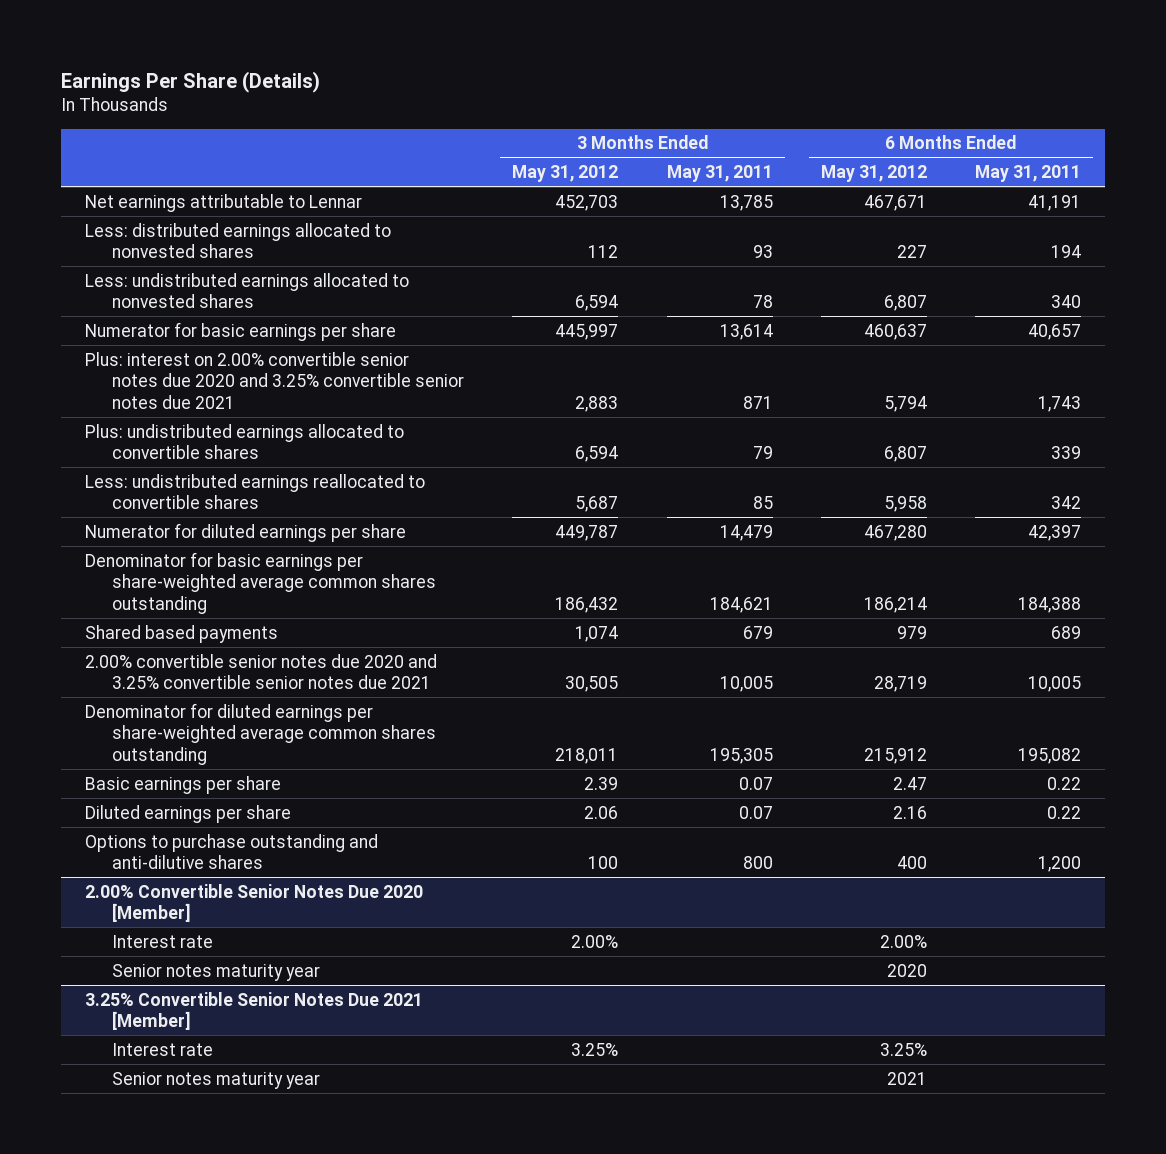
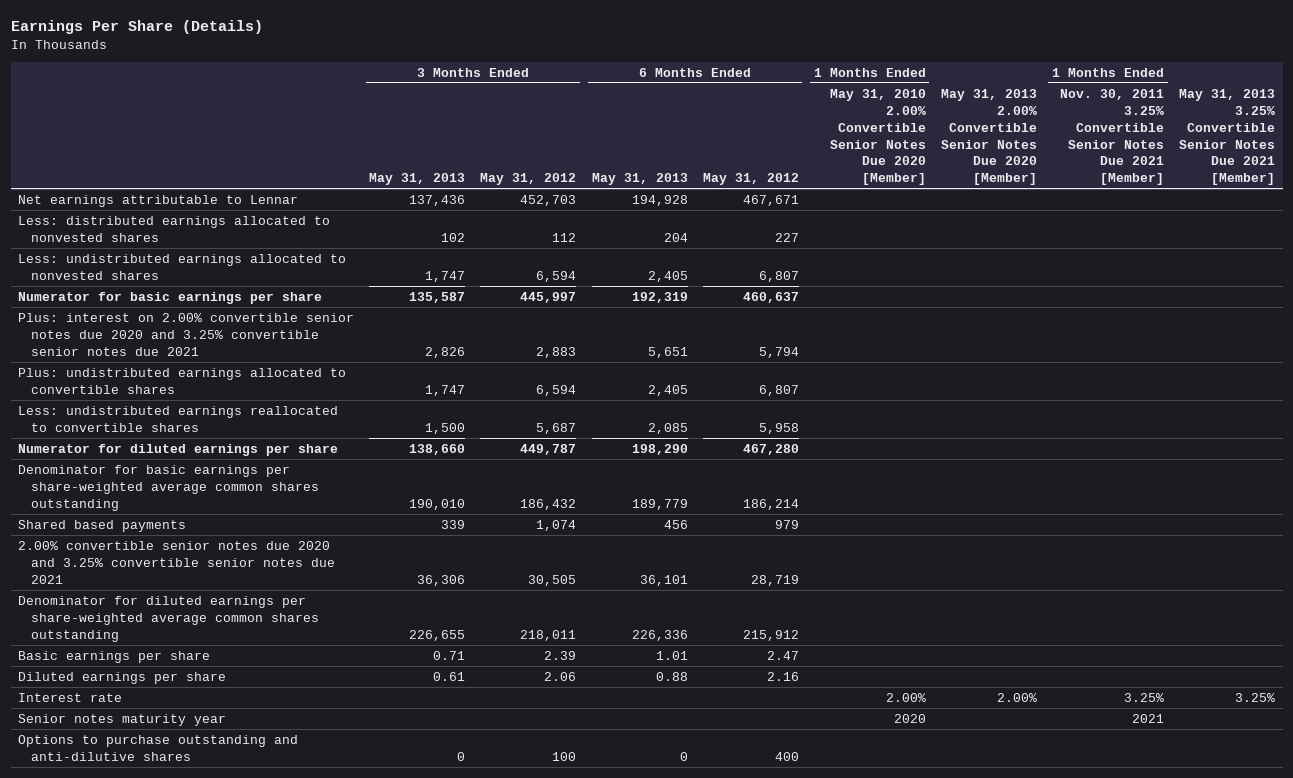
- | 3 Months Ended May 31, 2012 | 3 Months Ended May 31, 2011 | 6 Months Ended May 31, 2012 | 6 Months Ended May 31, 2011
+ | 3 Months Ended May 31, 2013 | 3 Months Ended May 31, 2012 | 6 Months Ended May 31, 2013 | 6 Months Ended May 31, 2012 | 1 Months Ended May 31, 2010 2.00% Convertible Senior Notes Due 2020 [Member] | May 31, 2013 2.00% Convertible Senior Notes Due 2020 [Member] | 1 Months Ended Nov. 30, 2011 3.25% Convertible Senior Notes Due 2021 [Member] | May 31, 2013 3.25% Convertible Senior Notes Due 2021 [Member]
+ Interest rate | | | | | 2.00% | 2.00% | 3.25% | 3.25%
+ Senior notes maturity year | | | | | 2020 | | 2021 |
- 2.00% Convertible Senior Notes Due 2020 [Member]
- Interest rate | 2.00% | | 2.00% |
- Senior notes maturity year | | | 2020 |
- 3.25% Convertible Senior Notes Due 2021 [Member]
- Interest rate | 3.25% | | 3.25% |
- Senior notes maturity year | | | 2021 |

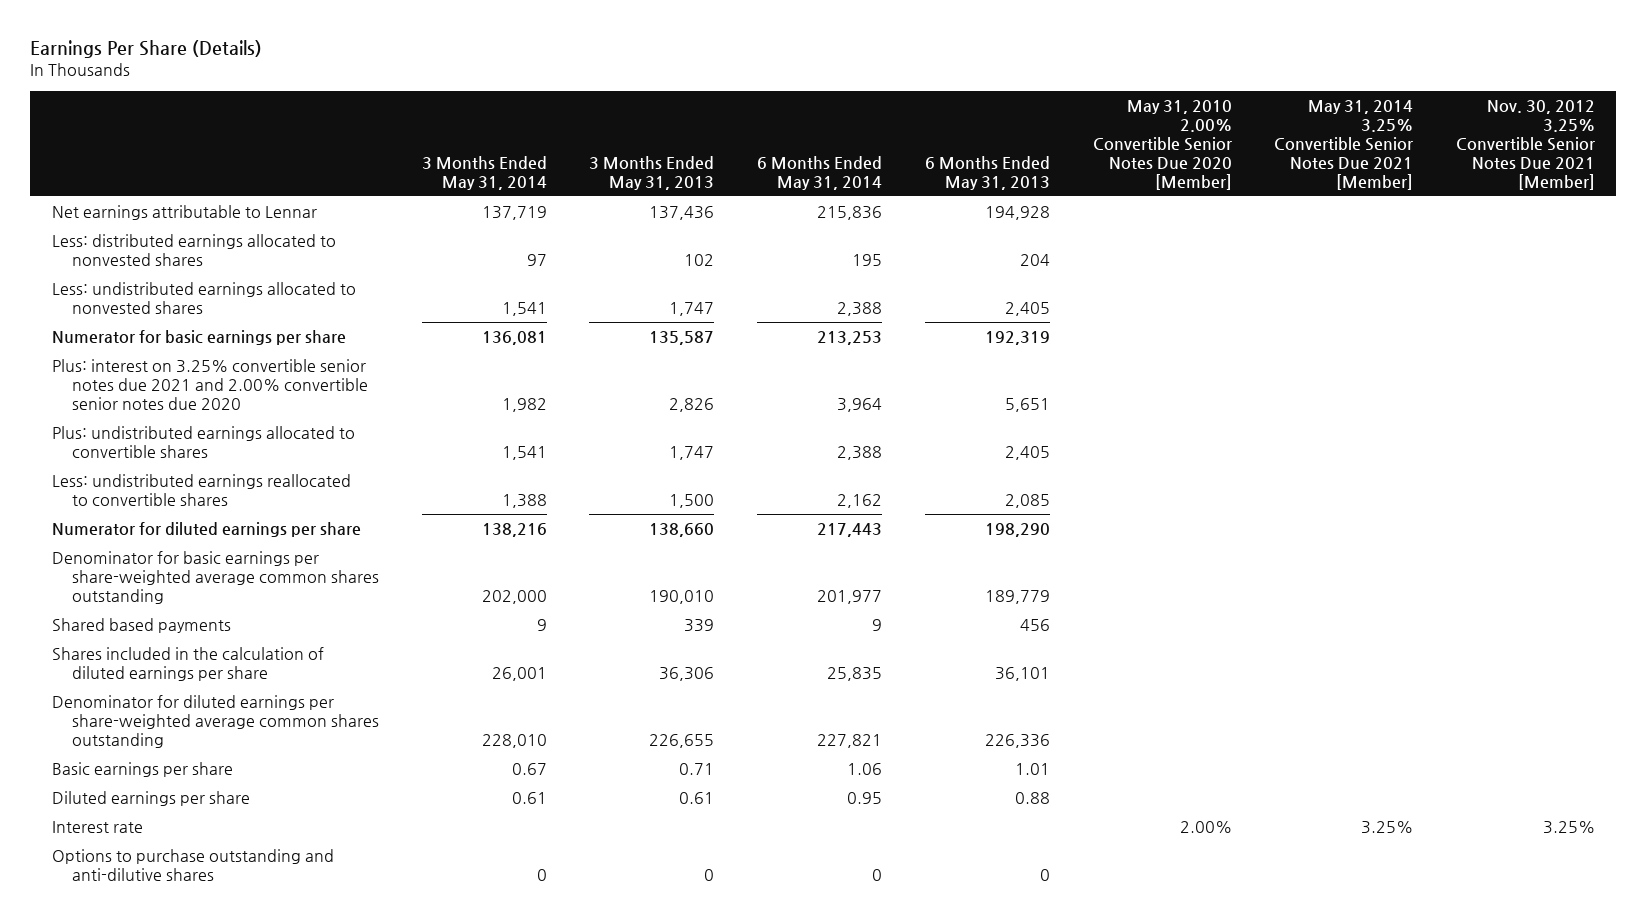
- | 3 Months Ended May 31, 2013 | 3 Months Ended May 31, 2012 | 6 Months Ended May 31, 2013 | 6 Months Ended May 31, 2012 | 1 Months Ended May 31, 2010 2.00% Convertible Senior Notes Due 2020 [Member] | May 31, 2013 2.00% Convertible Senior Notes Due 2020 [Member] | 1 Months Ended Nov. 30, 2011 3.25% Convertible Senior Notes Due 2021 [Member] | May 31, 2013 3.25% Convertible Senior Notes Due 2021 [Member]
+ | 3 Months Ended May 31, 2014 | 3 Months Ended May 31, 2013 | 6 Months Ended May 31, 2014 | 6 Months Ended May 31, 2013 | May 31, 2010 2.00% Convertible Senior Notes Due 2020 [Member] | May 31, 2014 3.25% Convertible Senior Notes Due 2021 [Member] | Nov. 30, 2012 3.25% Convertible Senior Notes Due 2021 [Member]
- Plus: interest on 2.00% convertible senior notes due 2020 and 3.25% convertible senior notes due 2021 | 2,826 | 2,883 | 5,651 | 5,794 | | | |
+ Plus: interest on 3.25% convertible senior notes due 2021 and 2.00% convertible senior notes due 2020 | 1,982 | 2,826 | 3,964 | 5,651 | | |
- 2.00% convertible senior notes due 2020 and 3.25% convertible senior notes due 2021 | 36,306 | 30,505 | 36,101 | 28,719 | | | |
+ Shares included in the calculation of diluted earnings per share | 26,001 | 36,306 | 25,835 | 36,101 | | |
- Senior notes maturity year | | | | | 2020 | | 2021 |

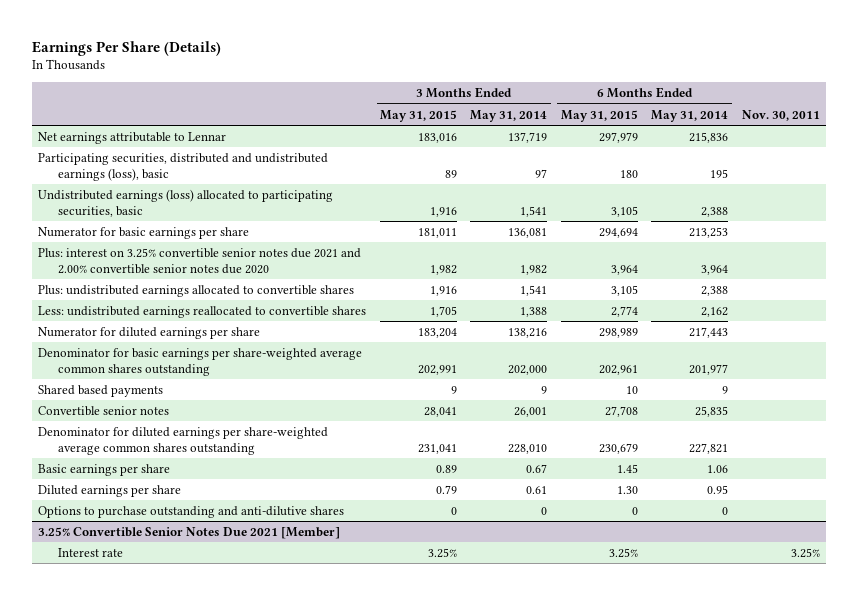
- | 3 Months Ended May 31, 2014 | 3 Months Ended May 31, 2013 | 6 Months Ended May 31, 2014 | 6 Months Ended May 31, 2013 | May 31, 2010 2.00% Convertible Senior Notes Due 2020 [Member] | May 31, 2014 3.25% Convertible Senior Notes Due 2021 [Member] | Nov. 30, 2012 3.25% Convertible Senior Notes Due 2021 [Member]
+ | 3 Months Ended May 31, 2015 | 3 Months Ended May 31, 2014 | 6 Months Ended May 31, 2015 | 6 Months Ended May 31, 2014 | Nov. 30, 2011
- Less: distributed earnings allocated to nonvested shares | 97 | 102 | 195 | 204 | | |
- Less: undistributed earnings allocated to nonvested shares | 1,541 | 1,747 | 2,388 | 2,405 | | |
+ Participating securities, distributed and undistributed earnings (loss), basic | 89 | 97 | 180 | 195 |
+ Undistributed earnings (loss) allocated to participating securities, basic | 1,916 | 1,541 | 3,105 | 2,388 |
- Shares included in the calculation of diluted earnings per share | 26,001 | 36,306 | 25,835 | 36,101 | | |
+ Convertible senior notes | 28,041 | 26,001 | 27,708 | 25,835 |
- Interest rate | | | | | 2.00% | 3.25% | 3.25%
+ 3.25% Convertible Senior Notes Due 2021 [Member]
+ Interest rate | 3.25% | | 3.25% | | 3.25%

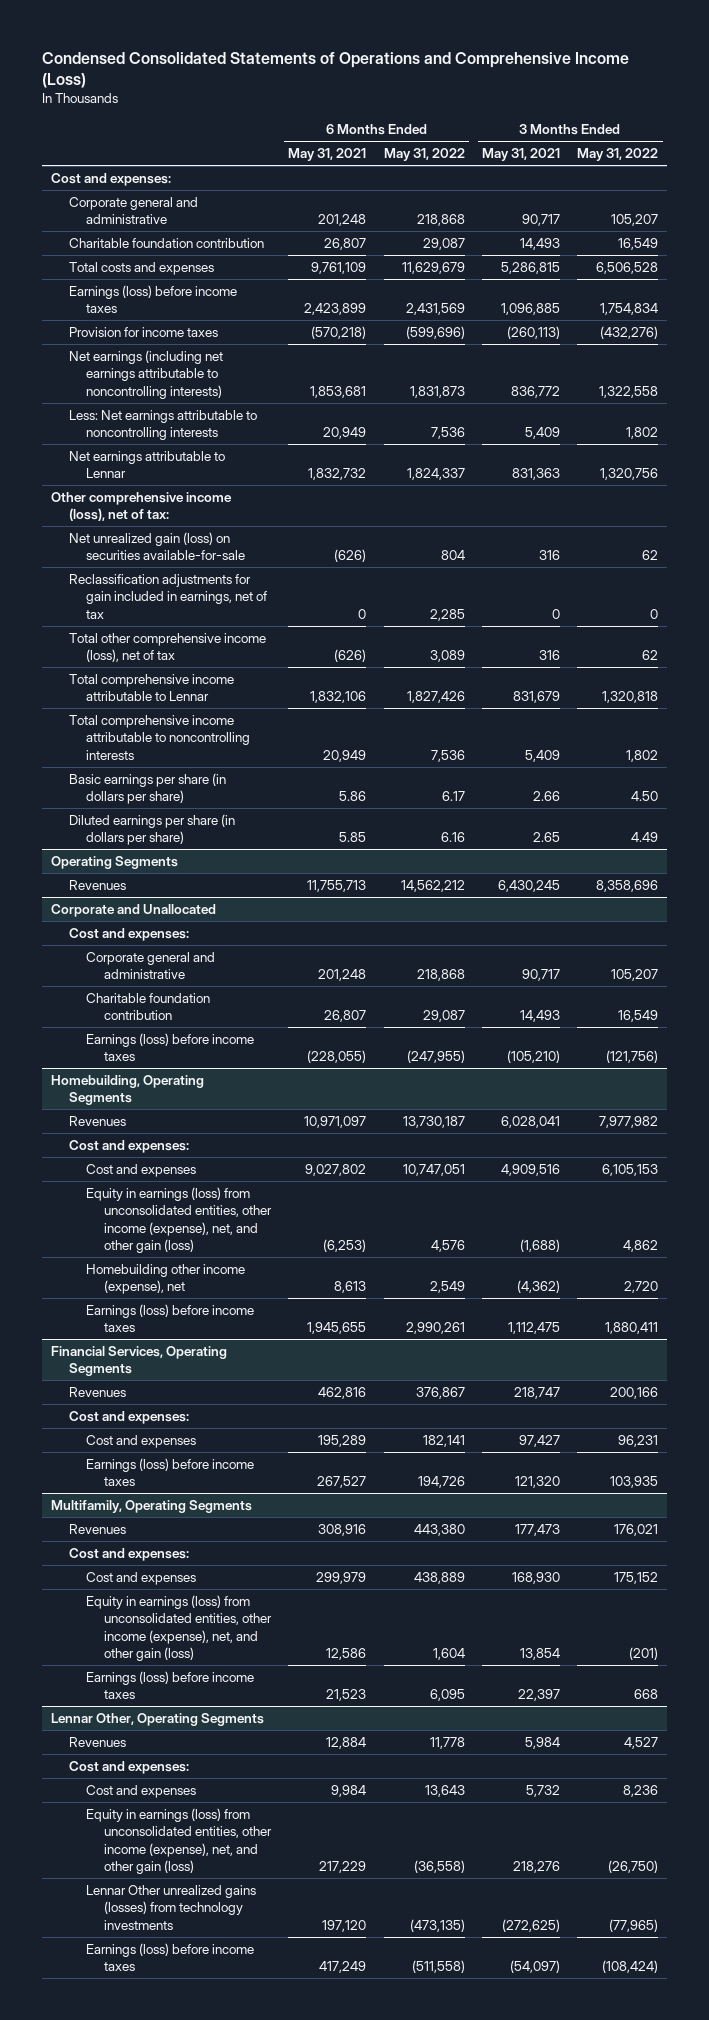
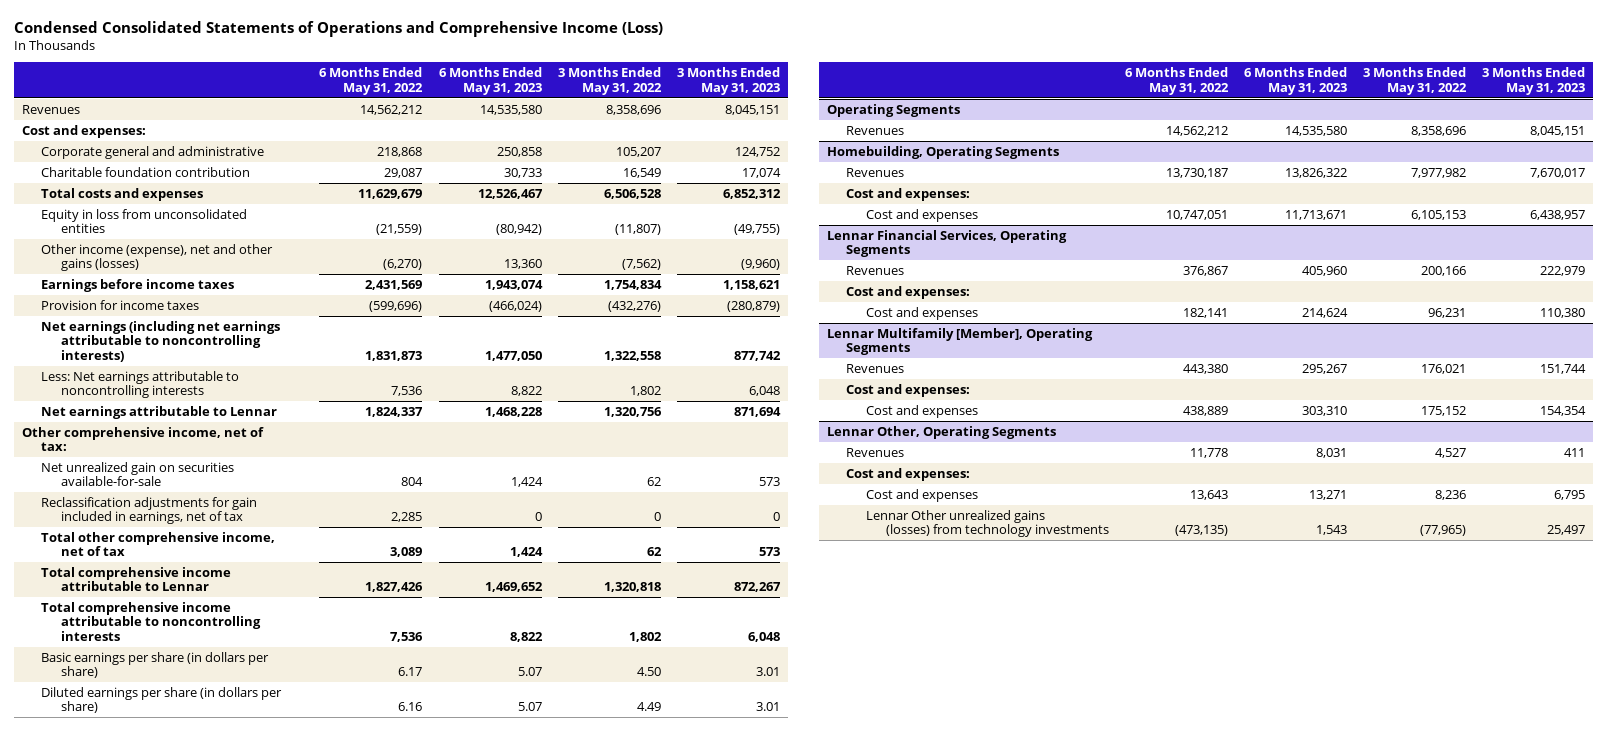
- | 6 Months Ended May 31, 2021 | 6 Months Ended May 31, 2022 | 3 Months Ended May 31, 2021 | 3 Months Ended May 31, 2022
+ | 6 Months Ended May 31, 2022 | 6 Months Ended May 31, 2023 | 3 Months Ended May 31, 2022 | 3 Months Ended May 31, 2023
+ Revenues | 14,562,212 | 14,535,580 | 8,358,696 | 8,045,151
- Earnings (loss) before income taxes | 2,423,899 | 2,431,569 | 1,096,885 | 1,754,834
+ Equity in loss from unconsolidated entities | (21,559) | (80,942) | (11,807) | (49,755)
+ Other income (expense), net and other gains (losses) | (6,270) | 13,360 | (7,562) | (9,960)
+ Earnings before income taxes | 2,431,569 | 1,943,074 | 1,754,834 | 1,158,621
- Other comprehensive income (loss), net of tax:
- Net unrealized gain (loss) on securities available-for-sale | (626) | 804 | 316 | 62
+ Other comprehensive income, net of tax:
+ Net unrealized gain on securities available-for-sale | 804 | 1,424 | 62 | 573
- Total other comprehensive income (loss), net of tax | (626) | 3,089 | 316 | 62
+ Total other comprehensive income, net of tax | 3,089 | 1,424 | 62 | 573
- Corporate and Unallocated
- Cost and expenses:
- Corporate general and administrative | 201,248 | 218,868 | 90,717 | 105,207
- Charitable foundation contribution | 26,807 | 29,087 | 14,493 | 16,549
- Earnings (loss) before income taxes | (228,055) | (247,955) | (105,210) | (121,756)
@ Homebuilding, Operating Segments
- Equity in earnings (loss) from unconsolidated entities, other income (expense), net, and other gain (loss) | (6,253) | 4,576 | (1,688) | 4,862
- Homebuilding other income (expense), net | 8,613 | 2,549 | (4,362) | 2,720
- Earnings (loss) before income taxes | 1,945,655 | 2,990,261 | 1,112,475 | 1,880,411
- Financial Services, Operating Segments
+ Lennar Financial Services, Operating Segments
- Earnings (loss) before income taxes | 267,527 | 194,726 | 121,320 | 103,935
- Multifamily, Operating Segments
+ Lennar Multifamily [Member], Operating Segments
- Equity in earnings (loss) from unconsolidated entities, other income (expense), net, and other gain (loss) | 12,586 | 1,604 | 13,854 | (201)
- Earnings (loss) before income taxes | 21,523 | 6,095 | 22,397 | 668
@ Lennar Other, Operating Segments
- Equity in earnings (loss) from unconsolidated entities, other income (expense), net, and other gain (loss) | 217,229 | (36,558) | 218,276 | (26,750)
- Earnings (loss) before income taxes | 417,249 | (511,558) | (54,097) | (108,424)

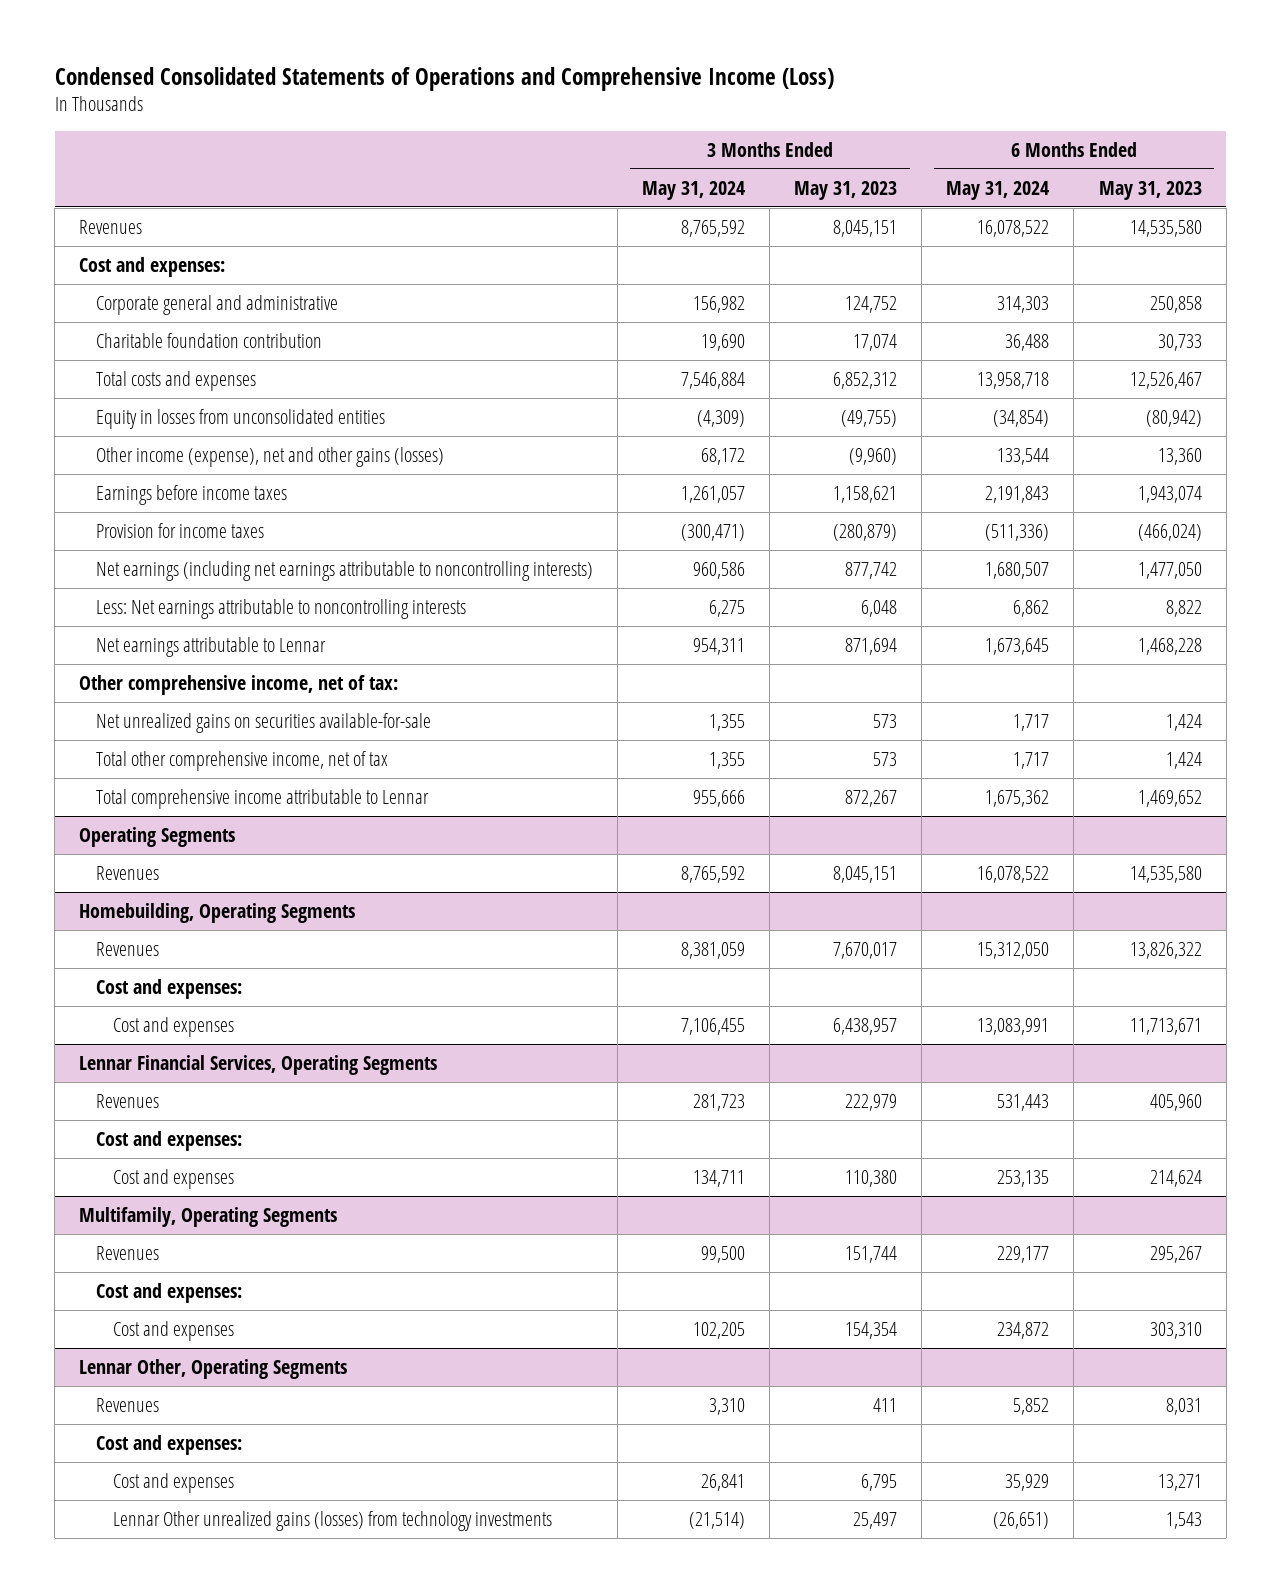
- | 6 Months Ended May 31, 2022 | 6 Months Ended May 31, 2023 | 3 Months Ended May 31, 2022 | 3 Months Ended May 31, 2023
+ | 3 Months Ended May 31, 2024 | 3 Months Ended May 31, 2023 | 6 Months Ended May 31, 2024 | 6 Months Ended May 31, 2023
- Equity in loss from unconsolidated entities | (21,559) | (80,942) | (11,807) | (49,755)
+ Equity in losses from unconsolidated entities | (4,309) | (49,755) | (34,854) | (80,942)
- Net unrealized gain on securities available-for-sale | 804 | 1,424 | 62 | 573
- Reclassification adjustments for gain included in earnings, net of tax | 2,285 | 0 | 0 | 0
+ Net unrealized gains on securities available-for-sale | 1,355 | 573 | 1,717 | 1,424
- Total comprehensive income attributable to noncontrolling interests | 7,536 | 8,822 | 1,802 | 6,048
- Basic earnings per share (in dollars per share) | 6.17 | 5.07 | 4.50 | 3.01
- Diluted earnings per share (in dollars per share) | 6.16 | 5.07 | 4.49 | 3.01
- Lennar Multifamily [Member], Operating Segments
+ Multifamily, Operating Segments

